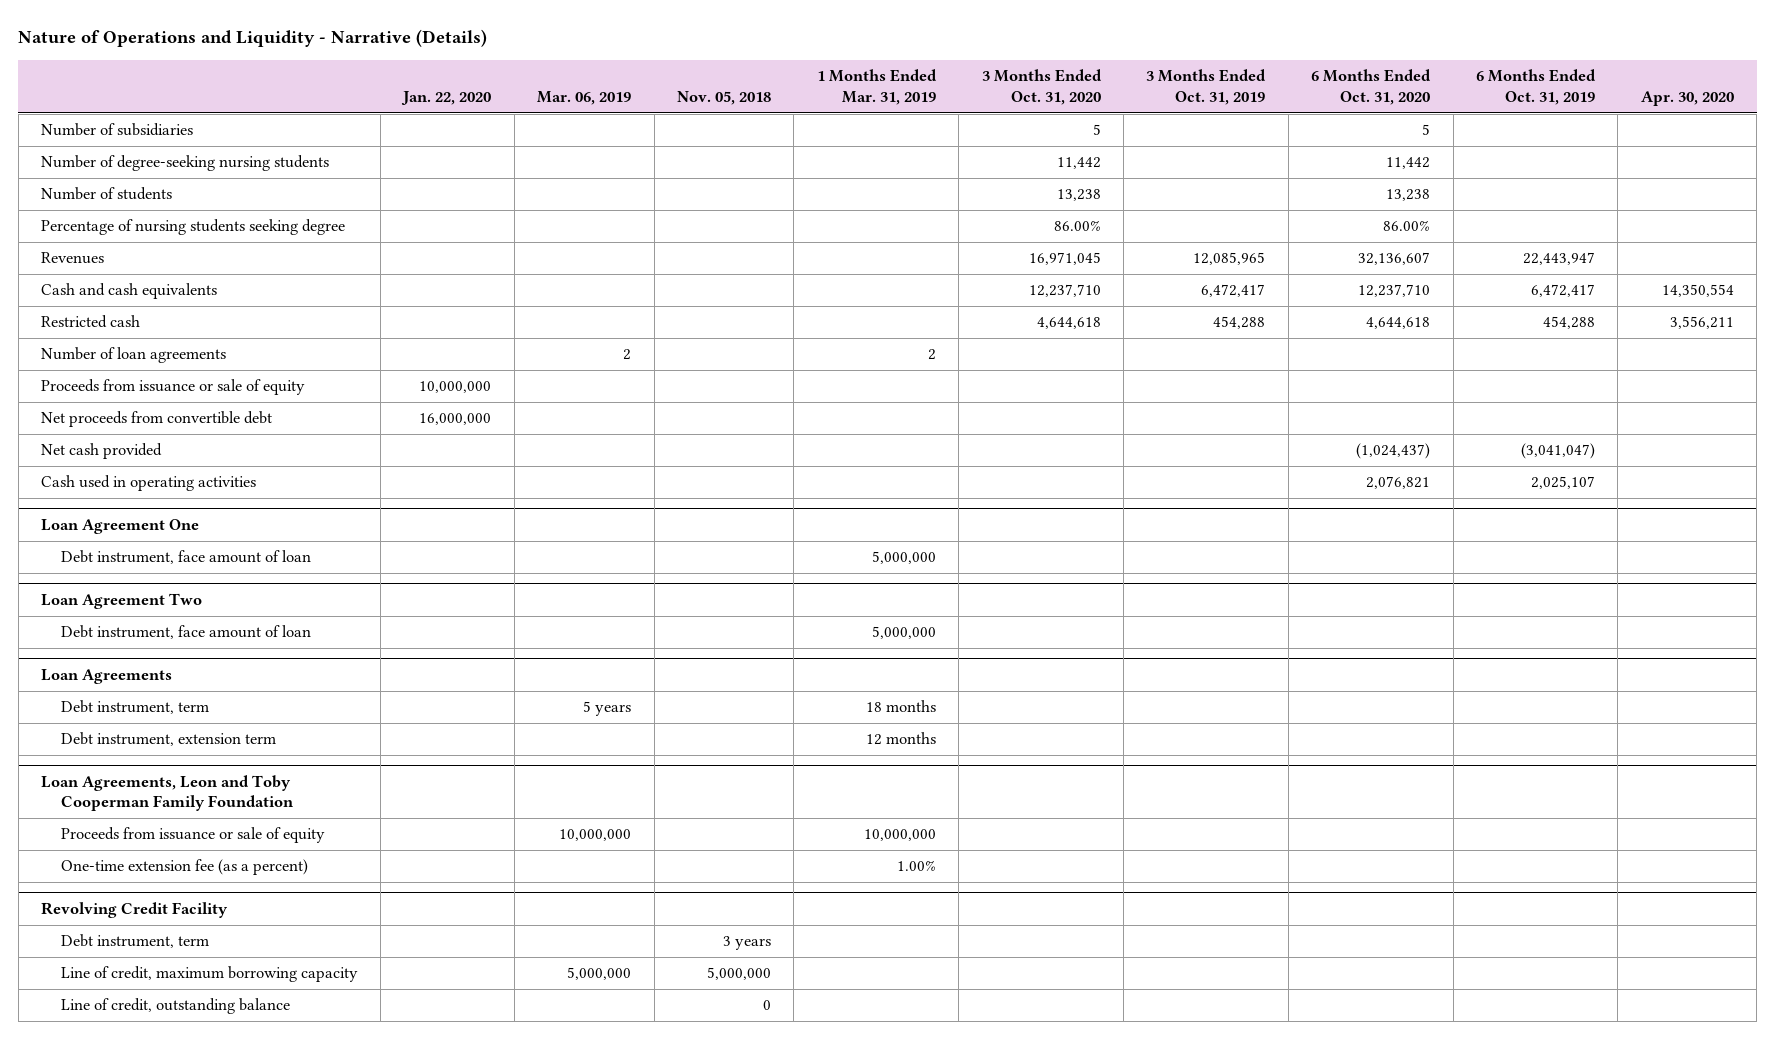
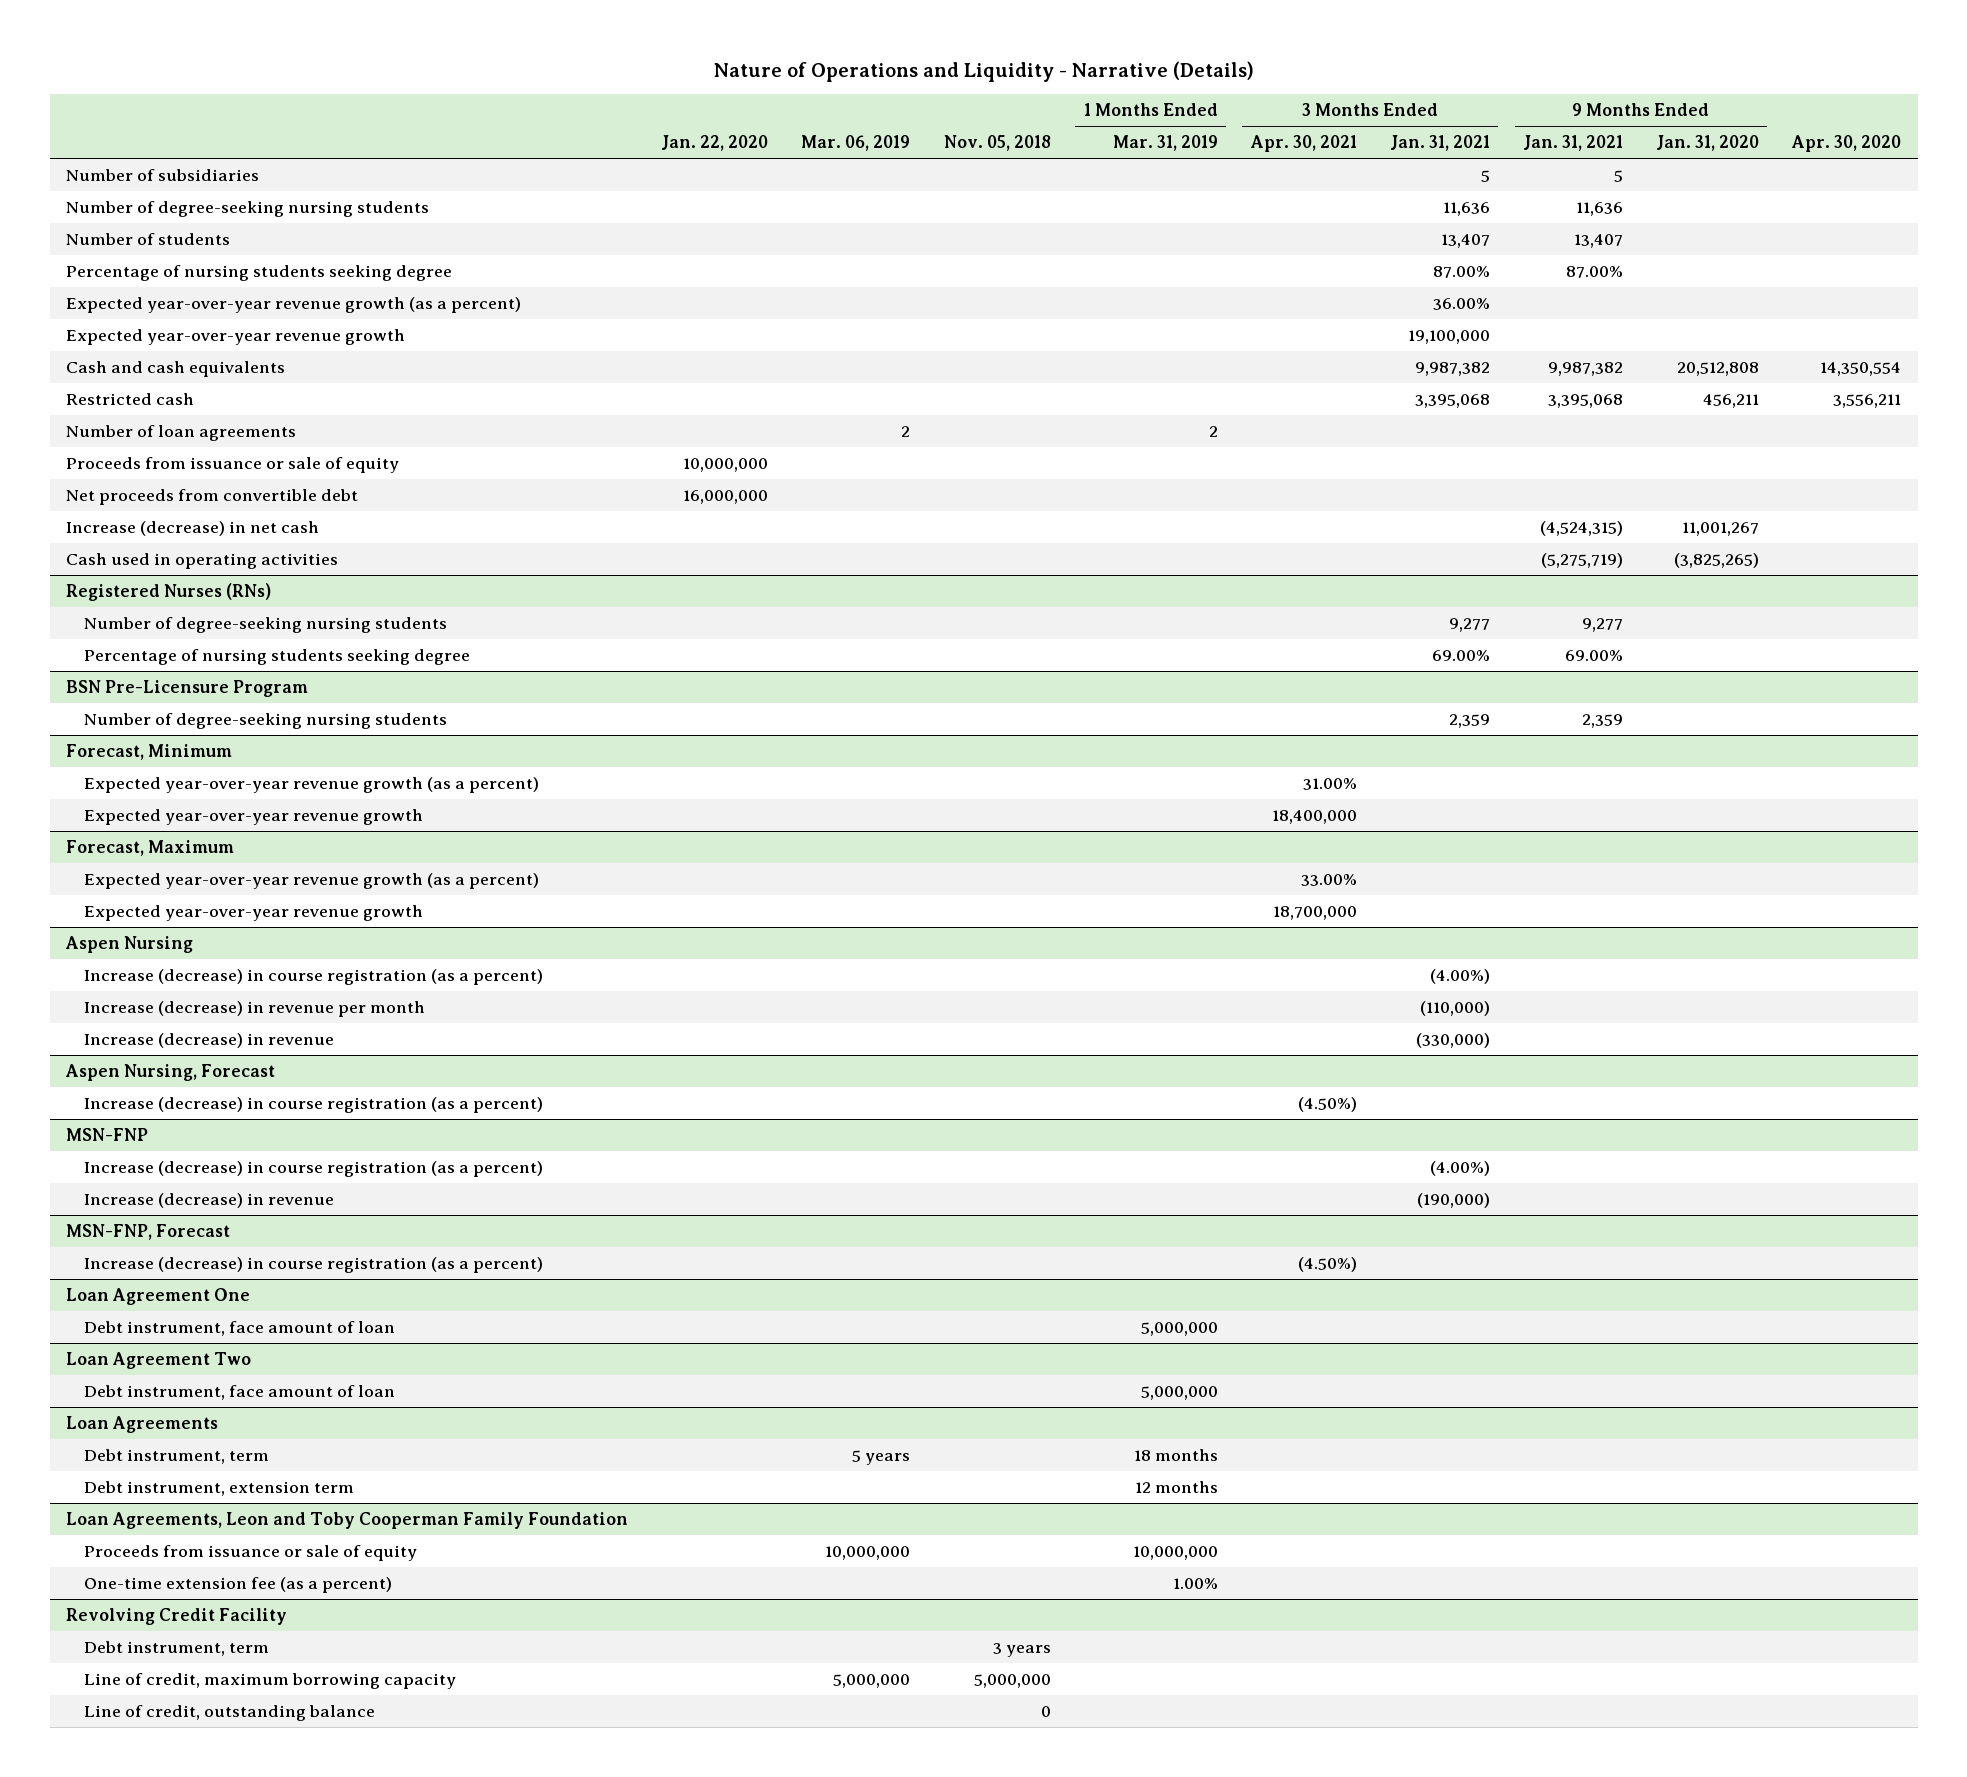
- | Jan. 22, 2020 | Mar. 06, 2019 | Nov. 05, 2018 | 1 Months Ended Mar. 31, 2019 | 3 Months Ended Oct. 31, 2020 | 3 Months Ended Oct. 31, 2019 | 6 Months Ended Oct. 31, 2020 | 6 Months Ended Oct. 31, 2019 | Apr. 30, 2020
+ | Jan. 22, 2020 | Mar. 06, 2019 | Nov. 05, 2018 | 1 Months Ended Mar. 31, 2019 | 3 Months Ended Apr. 30, 2021 | 3 Months Ended Jan. 31, 2021 | 9 Months Ended Jan. 31, 2021 | 9 Months Ended Jan. 31, 2020 | Apr. 30, 2020
- Revenues | | | | | 16,971,045 | 12,085,965 | 32,136,607 | 22,443,947 |
+ Expected year-over-year revenue growth (as a percent) | | | | | | 36.00% | | |
+ Expected year-over-year revenue growth | | | | | | 19,100,000 | | |
- Net cash provided | | | | | | | (1,024,437) | (3,041,047) |
+ Increase (decrease) in net cash | | | | | | | (4,524,315) | 11,001,267 |
+ Registered Nurses (RNs)
+ Number of degree-seeking nursing students | | | | | | 9,277 | 9,277 | |
+ Percentage of nursing students seeking degree | | | | | | 69.00% | 69.00% | |
+ BSN Pre-Licensure Program
+ Number of degree-seeking nursing students | | | | | | 2,359 | 2,359 | |
+ Forecast, Minimum
+ Expected year-over-year revenue growth (as a percent) | | | | | 31.00% | | | |
+ Expected year-over-year revenue growth | | | | | 18,400,000 | | | |
+ Forecast, Maximum
+ Expected year-over-year revenue growth (as a percent) | | | | | 33.00% | | | |
+ Expected year-over-year revenue growth | | | | | 18,700,000 | | | |
+ Aspen Nursing
+ Increase (decrease) in course registration (as a percent) | | | | | | (4.00%) | | |
+ Increase (decrease) in revenue per month | | | | | | (110,000) | | |
+ Increase (decrease) in revenue | | | | | | (330,000) | | |
+ Aspen Nursing, Forecast
+ Increase (decrease) in course registration (as a percent) | | | | | (4.50%) | | | |
+ MSN-FNP
+ Increase (decrease) in course registration (as a percent) | | | | | | (4.00%) | | |
+ Increase (decrease) in revenue | | | | | | (190,000) | | |
+ MSN-FNP, Forecast
+ Increase (decrease) in course registration (as a percent) | | | | | (4.50%) | | | |

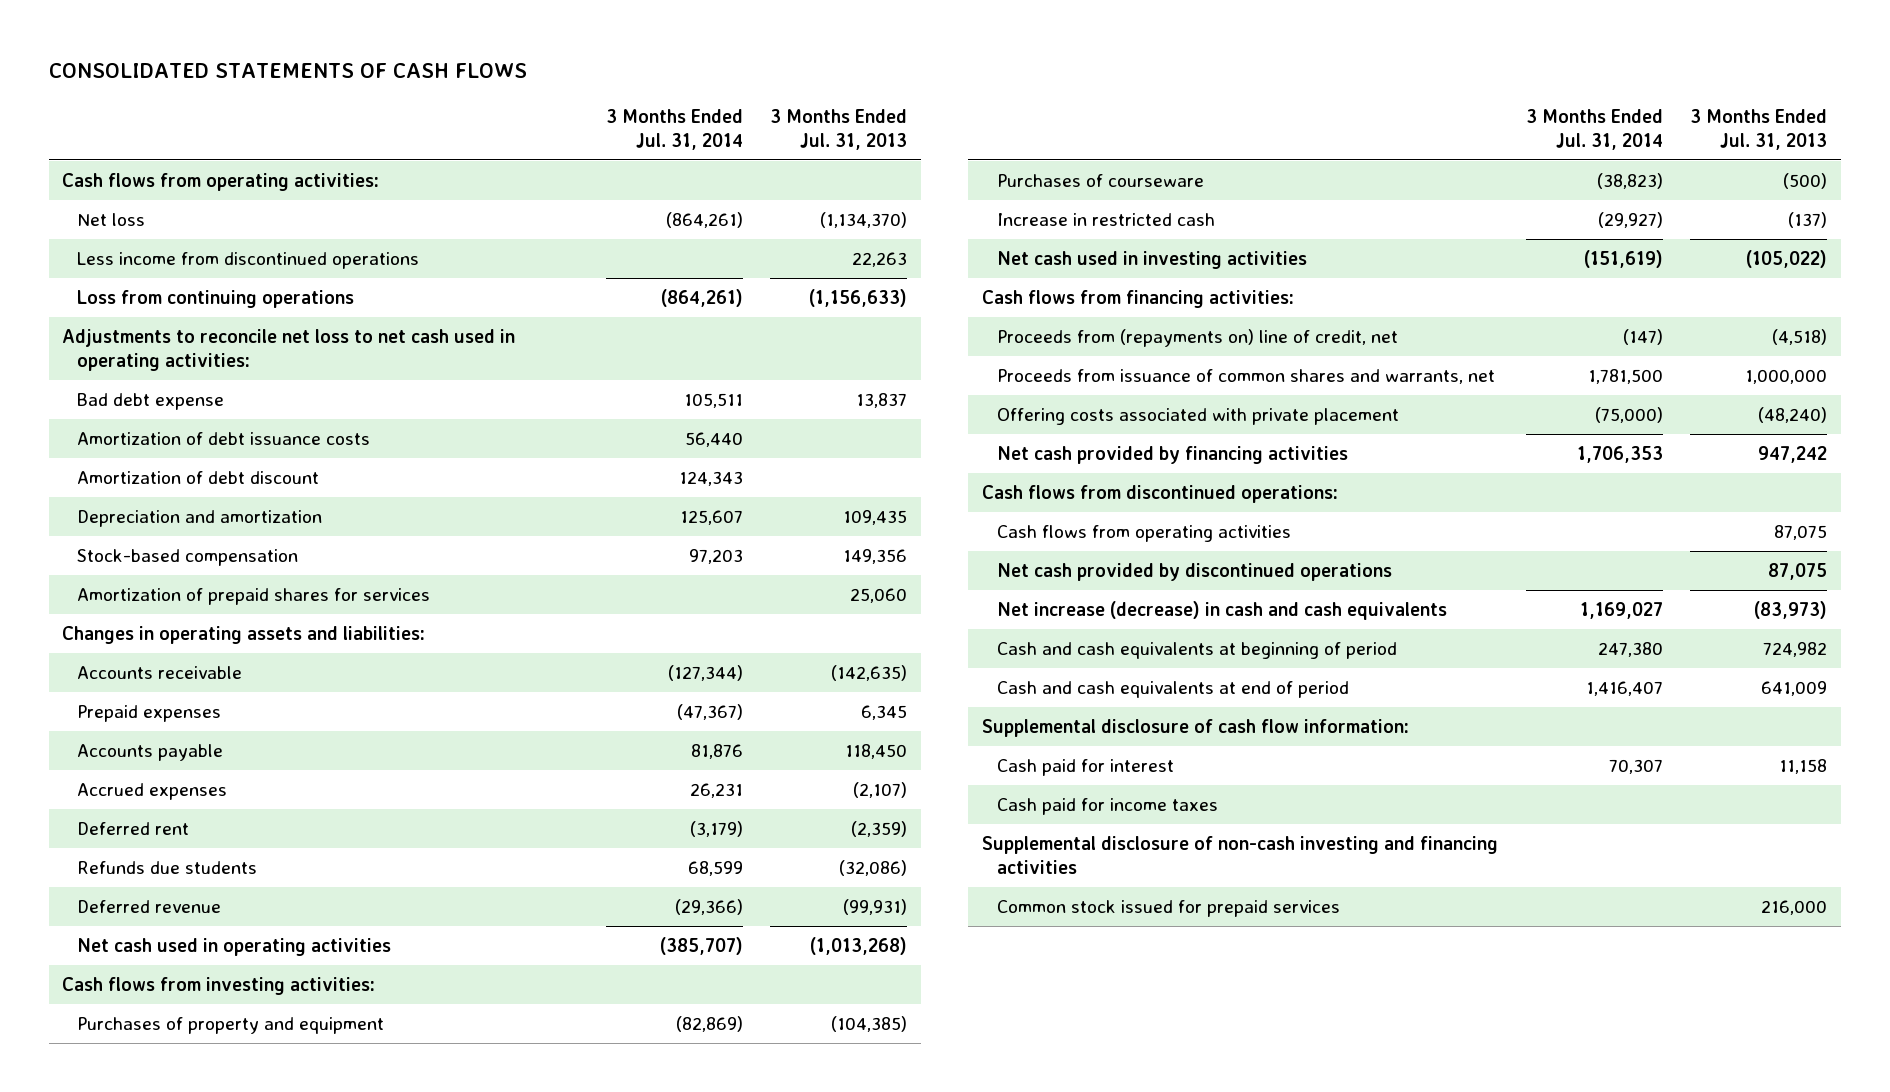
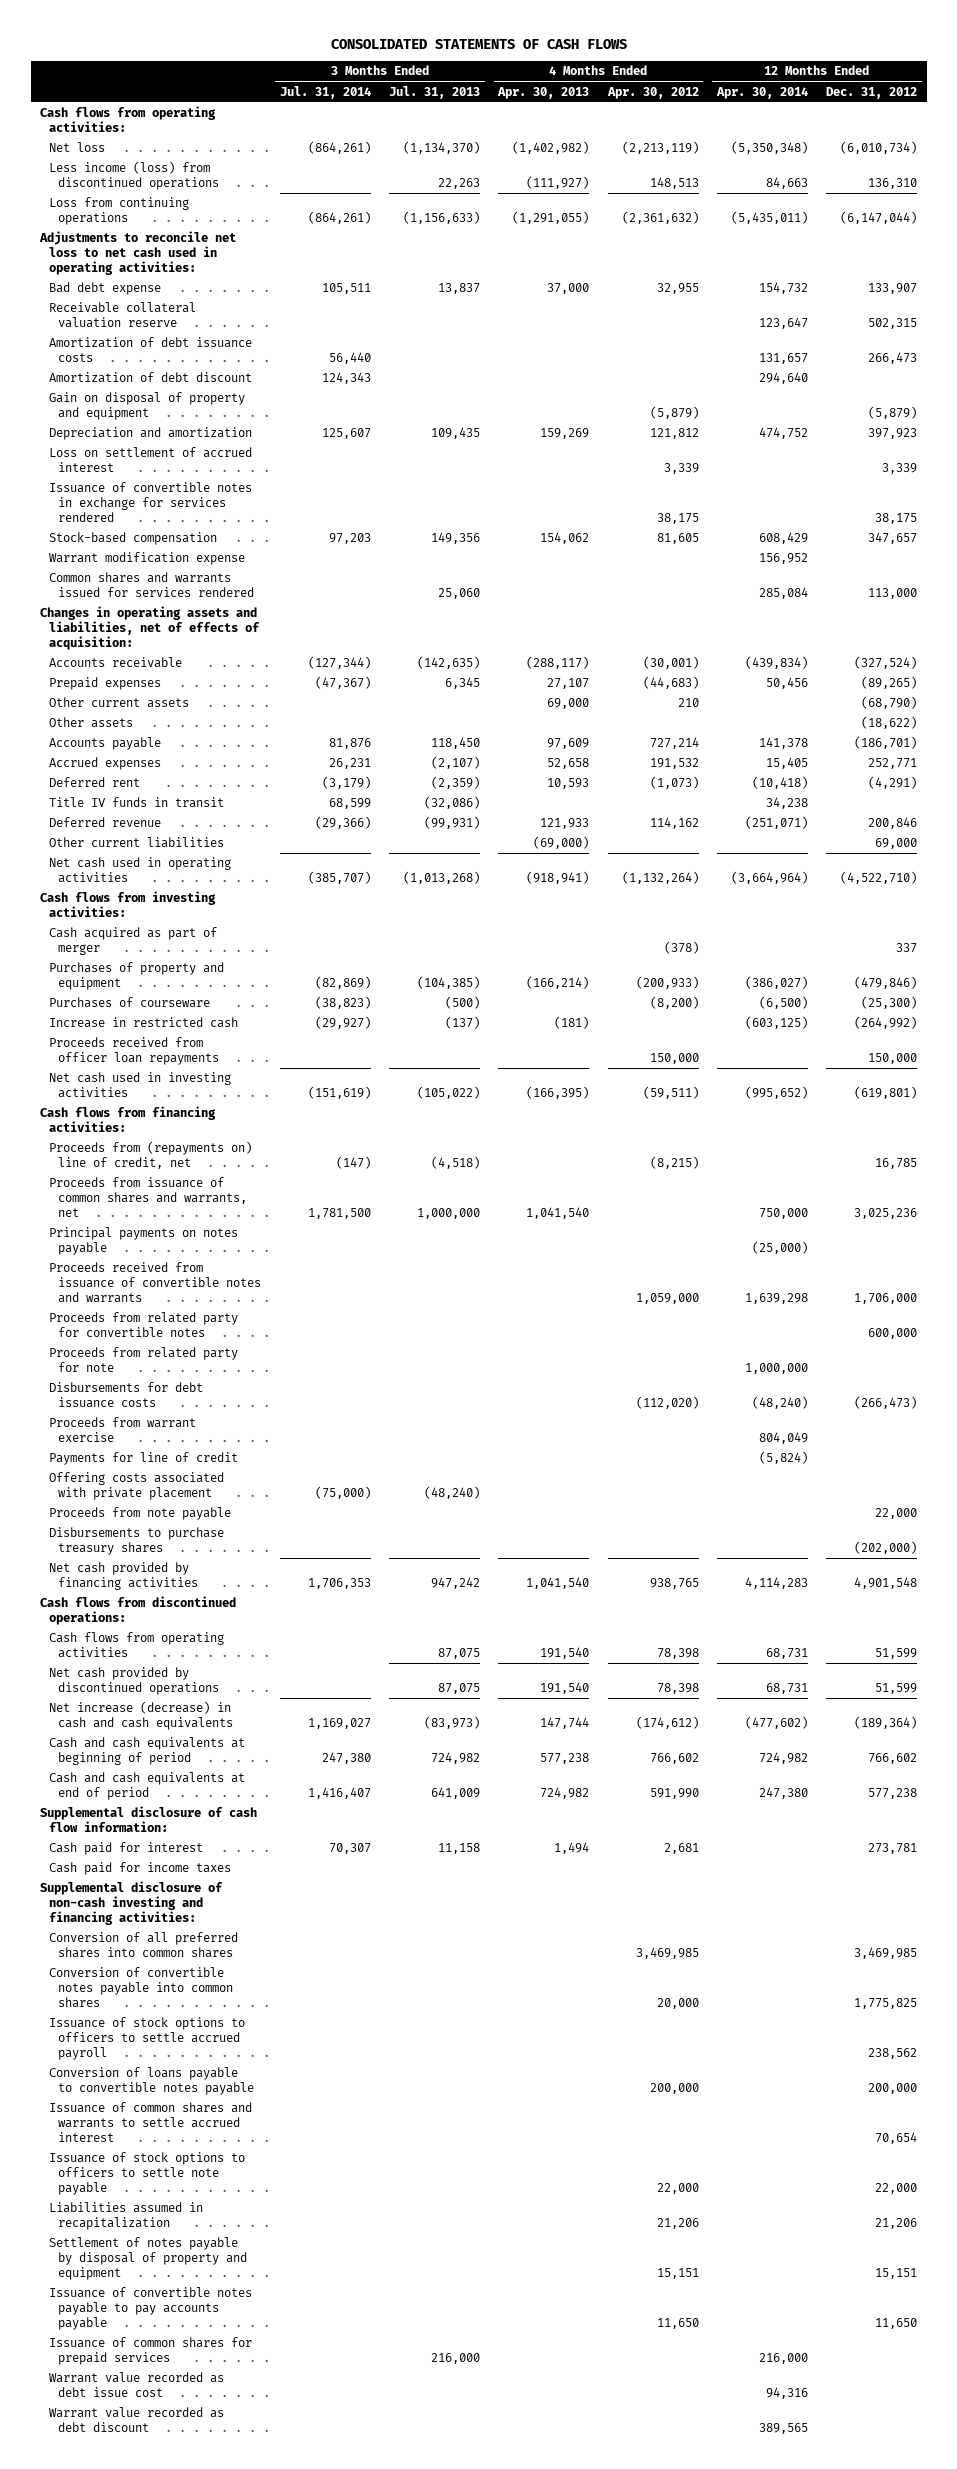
- | 3 Months Ended Jul. 31, 2014 | 3 Months Ended Jul. 31, 2013
+ | 3 Months Ended Jul. 31, 2014 | 3 Months Ended Jul. 31, 2013 | 4 Months Ended Apr. 30, 2013 | 4 Months Ended Apr. 30, 2012 | 12 Months Ended Apr. 30, 2014 | 12 Months Ended Dec. 31, 2012
- Less income from discontinued operations | | 22,263
+ Less income (loss) from discontinued operations | | 22,263 | (111,927) | 148,513 | 84,663 | 136,310
+ Receivable collateral valuation reserve | | | | | 123,647 | 502,315
+ Gain on disposal of property and equipment | | | | (5,879) | | (5,879)
+ Loss on settlement of accrued interest | | | | 3,339 | | 3,339
+ Issuance of convertible notes in exchange for services rendered | | | | 38,175 | | 38,175
- Amortization of prepaid shares for services | | 25,060
- Changes in operating assets and liabilities:
+ Warrant modification expense | | | | | 156,952 |
+ Common shares and warrants issued for services rendered | | 25,060 | | | 285,084 | 113,000
+ Changes in operating assets and liabilities, net of effects of acquisition:
+ Other current assets | | | 69,000 | 210 | | (68,790)
+ Other assets | | | | | | (18,622)
- Refunds due students | 68,599 | (32,086)
+ Title IV funds in transit | 68,599 | (32,086) | | | 34,238 |
+ Other current liabilities | | | (69,000) | | | 69,000
+ Cash acquired as part of merger | | | | (378) | | 337
+ Proceeds received from officer loan repayments | | | | 150,000 | | 150,000
+ Principal payments on notes payable | | | | | (25,000) |
+ Proceeds received from issuance of convertible notes and warrants | | | | 1,059,000 | 1,639,298 | 1,706,000
+ Proceeds from related party for convertible notes | | | | | | 600,000
+ Proceeds from related party for note | | | | | 1,000,000 |
+ Disbursements for debt issuance costs | | | | (112,020) | (48,240) | (266,473)
+ Proceeds from warrant exercise | | | | | 804,049 |
+ Payments for line of credit | | | | | (5,824) |
+ Proceeds from note payable | | | | | | 22,000
+ Disbursements to purchase treasury shares | | | | | | (202,000)
- Supplemental disclosure of non-cash investing and financing activities
- Common stock issued for prepaid services | | 216,000
+ Supplemental disclosure of non-cash investing and financing activities:
+ Conversion of all preferred shares into common shares | | | | 3,469,985 | | 3,469,985
+ Conversion of convertible notes payable into common shares | | | | 20,000 | | 1,775,825
+ Issuance of stock options to officers to settle accrued payroll | | | | | | 238,562
+ Conversion of loans payable to convertible notes payable | | | | 200,000 | | 200,000
+ Issuance of common shares and warrants to settle accrued interest | | | | | | 70,654
+ Issuance of stock options to officers to settle note payable | | | | 22,000 | | 22,000
+ Liabilities assumed in recapitalization | | | | 21,206 | | 21,206
+ Settlement of notes payable by disposal of property and equipment | | | | 15,151 | | 15,151
+ Issuance of convertible notes payable to pay accounts payable | | | | 11,650 | | 11,650
+ Issuance of common shares for prepaid services | | 216,000 | | | 216,000 |
+ Warrant value recorded as debt issue cost | | | | | 94,316 |
+ Warrant value recorded as debt discount | | | | | 389,565 |

